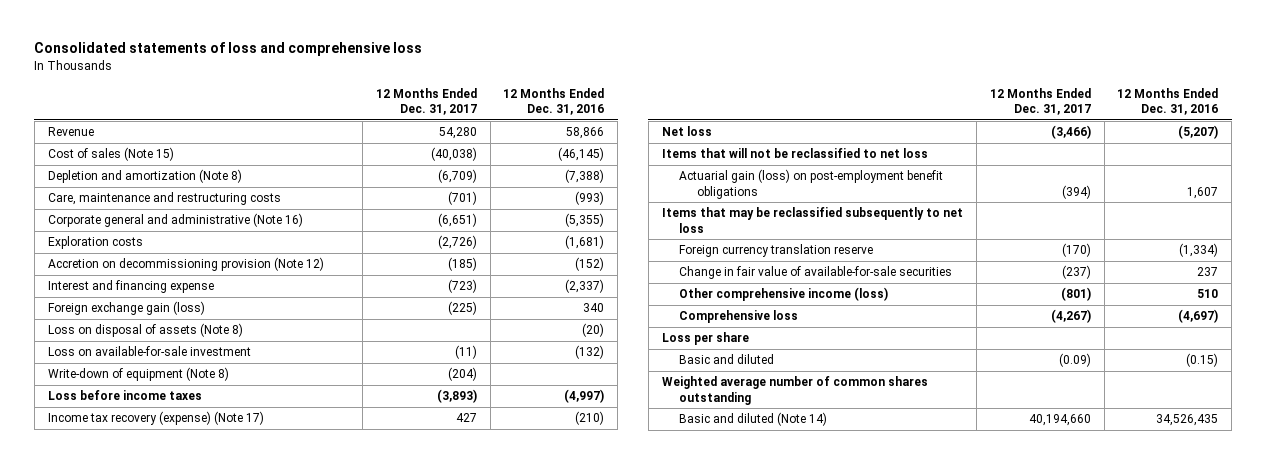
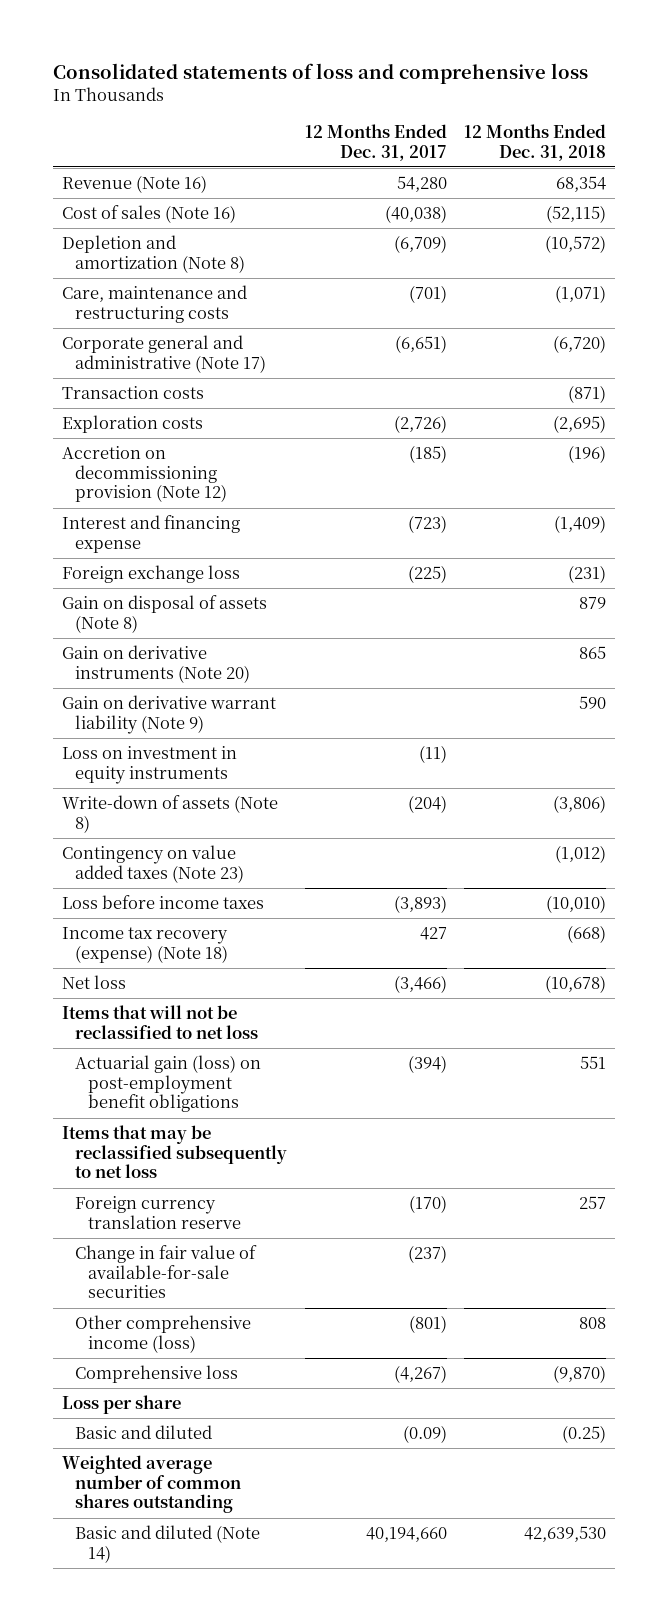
- | 12 Months Ended Dec. 31, 2017 | 12 Months Ended Dec. 31, 2016
+ | 12 Months Ended Dec. 31, 2017 | 12 Months Ended Dec. 31, 2018
- Revenue | 54,280 | 58,866
- Cost of sales (Note 15) | (40,038) | (46,145)
+ Revenue (Note 16) | 54,280 | 68,354
+ Cost of sales (Note 16) | (40,038) | (52,115)
- Corporate general and administrative (Note 16) | (6,651) | (5,355)
+ Corporate general and administrative (Note 17) | (6,651) | (6,720)
+ Transaction costs | | (871)
- Foreign exchange gain (loss) | (225) | 340
- Loss on disposal of assets (Note 8) | | (20)
- Loss on available-for-sale investment | (11) | (132)
- Write-down of equipment (Note 8) | (204) |
+ Foreign exchange loss | (225) | (231)
+ Gain on disposal of assets (Note 8) | | 879
+ Gain on derivative instruments (Note 20) | | 865
+ Gain on derivative warrant liability (Note 9) | | 590
+ Loss on investment in equity instruments | (11) |
+ Write-down of assets (Note 8) | (204) | (3,806)
+ Contingency on value added taxes (Note 23) | | (1,012)
- Income tax recovery (expense) (Note 17) | 427 | (210)
+ Income tax recovery (expense) (Note 18) | 427 | (668)

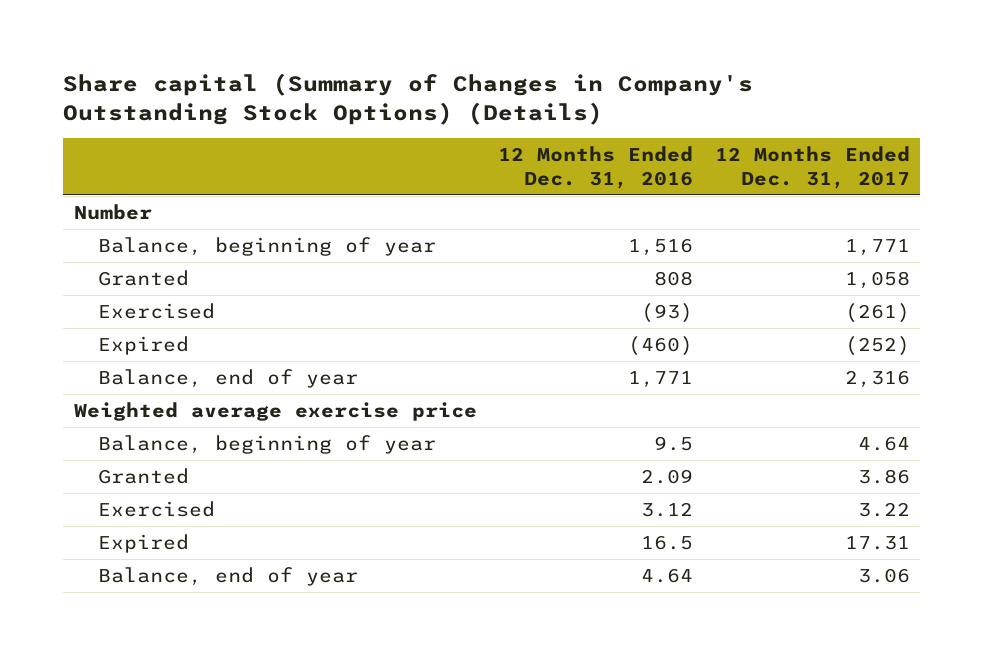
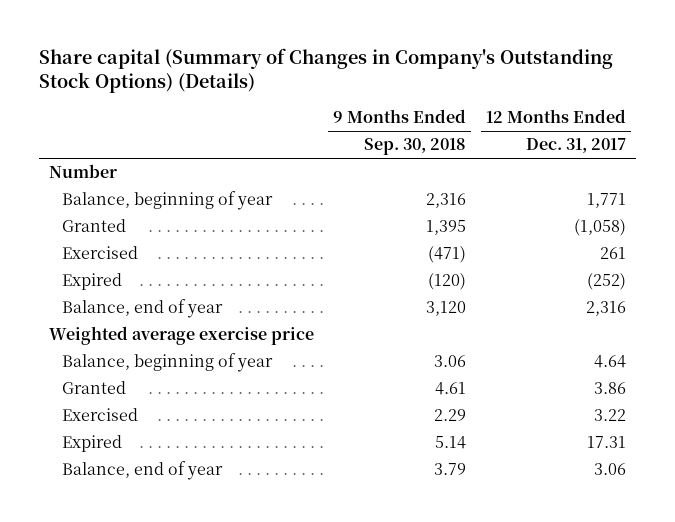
- | 12 Months Ended Dec. 31, 2016 | 12 Months Ended Dec. 31, 2017
+ | 9 Months Ended Sep. 30, 2018 | 12 Months Ended Dec. 31, 2017
- Granted | 808 | 1,058
- Exercised | (93) | (261)
+ Granted | 1,395 | (1,058)
+ Exercised | (471) | 261

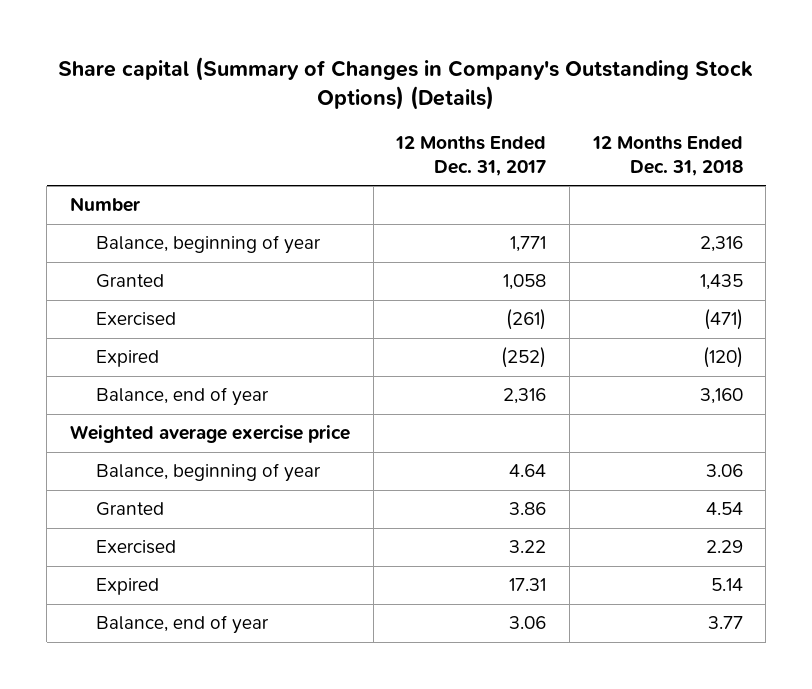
- | 9 Months Ended Sep. 30, 2018 | 12 Months Ended Dec. 31, 2017
+ | 12 Months Ended Dec. 31, 2017 | 12 Months Ended Dec. 31, 2018
- Granted | 1,395 | (1,058)
- Exercised | (471) | 261
+ Granted | 1,058 | 1,435
+ Exercised | (261) | (471)

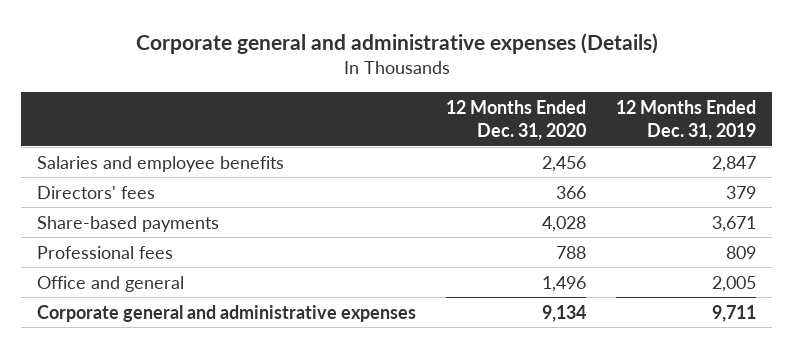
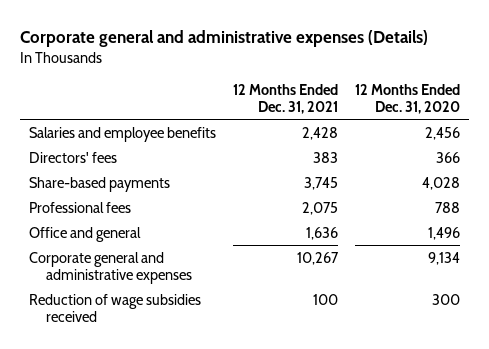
- | 12 Months Ended Dec. 31, 2020 | 12 Months Ended Dec. 31, 2019
+ | 12 Months Ended Dec. 31, 2021 | 12 Months Ended Dec. 31, 2020
+ Reduction of wage subsidies received | 100 | 300

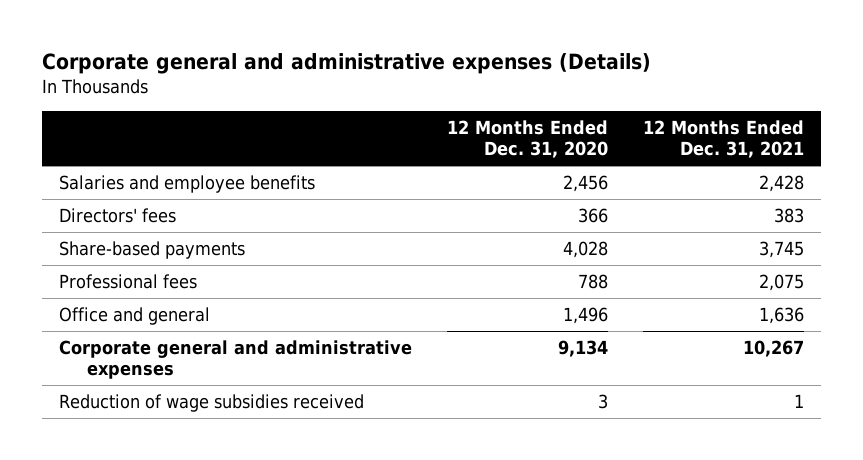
- | 12 Months Ended Dec. 31, 2021 | 12 Months Ended Dec. 31, 2020
+ | 12 Months Ended Dec. 31, 2020 | 12 Months Ended Dec. 31, 2021
- Reduction of wage subsidies received | 100 | 300
+ Reduction of wage subsidies received | 3 | 1

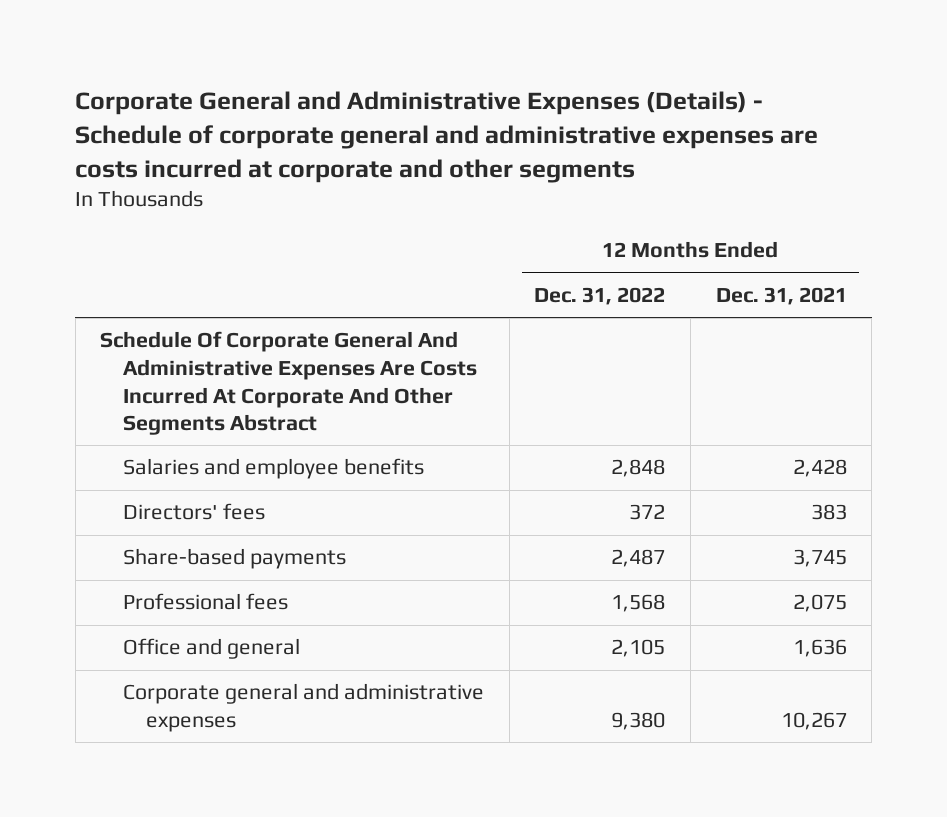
- Corporate general and administrative expenses (Details)
+ Corporate General and Administrative Expenses (Details) - Schedule of corporate general and administrative expenses are costs incurred at corporate and other segments
- | 12 Months Ended Dec. 31, 2020 | 12 Months Ended Dec. 31, 2021
+ | 12 Months Ended Dec. 31, 2022 | 12 Months Ended Dec. 31, 2021
+ Schedule Of Corporate General And Administrative Expenses Are Costs Incurred At Corporate And Other Segments Abstract
- Reduction of wage subsidies received | 3 | 1

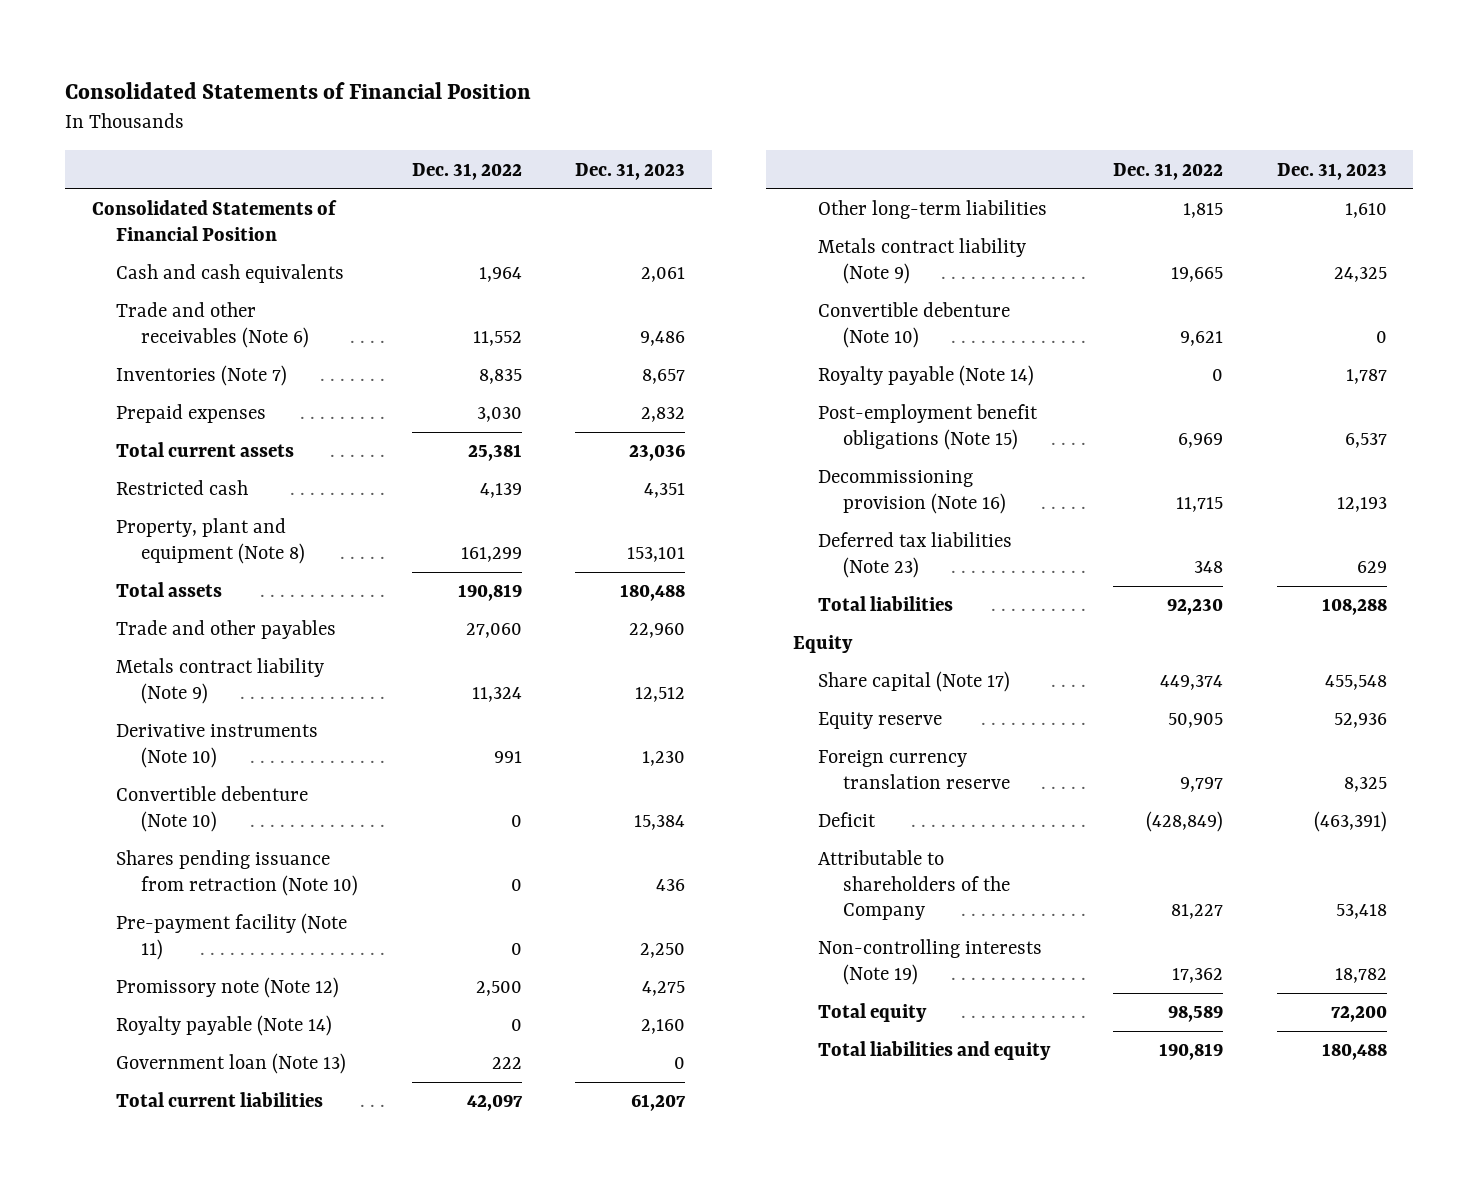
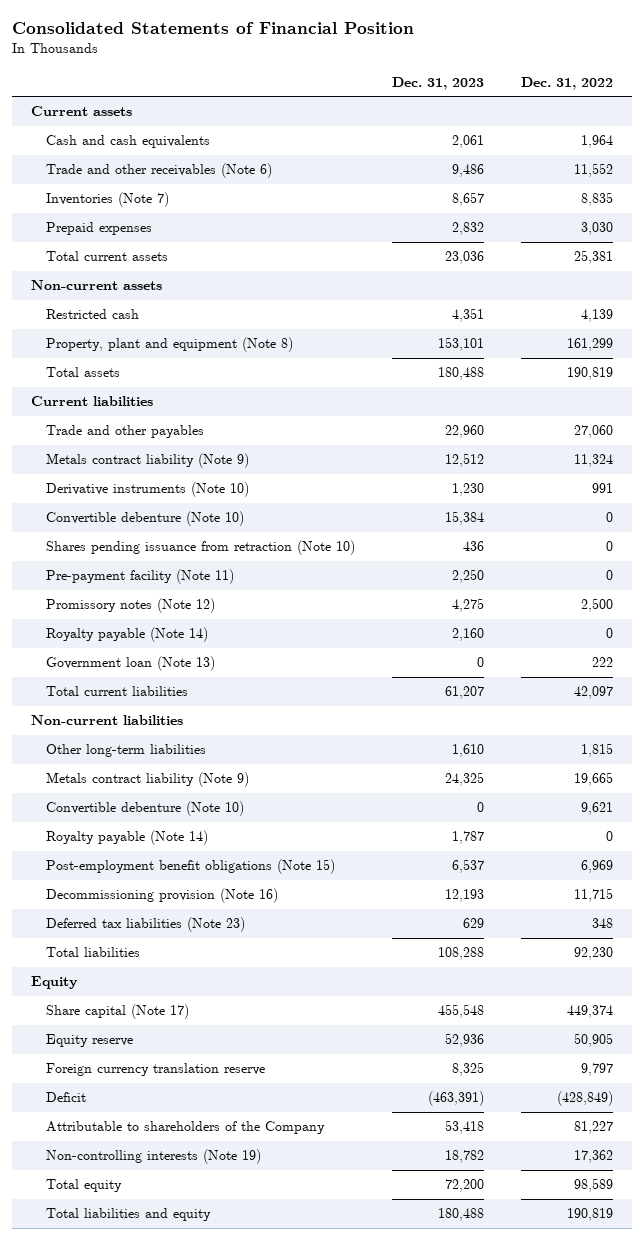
- | Dec. 31, 2022 | Dec. 31, 2023
+ | Dec. 31, 2023 | Dec. 31, 2022
- Consolidated Statements of Financial Position
+ Current assets
+ Non-current assets
+ Current liabilities
- Promissory note (Note 12) | 2,500 | 4,275
+ Promissory notes (Note 12) | 4,275 | 2,500
+ Non-current liabilities

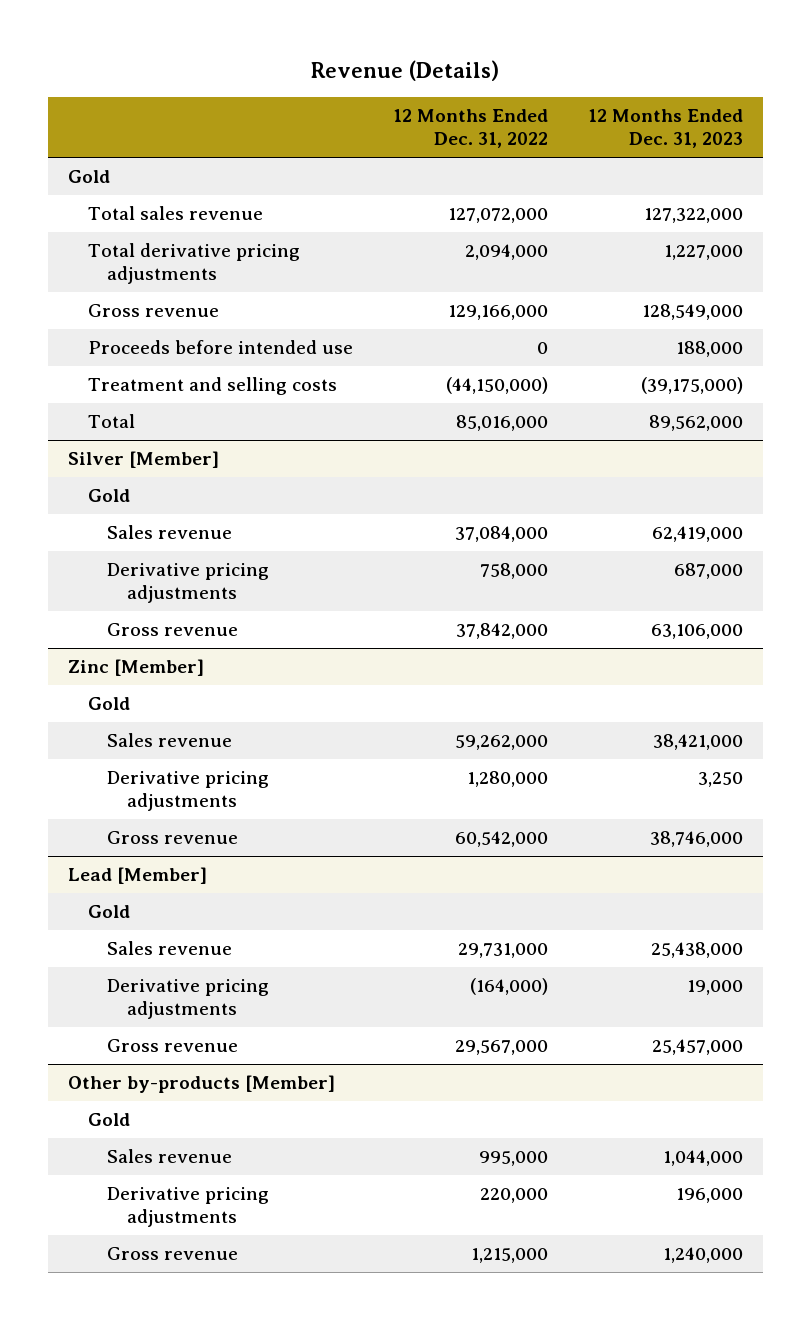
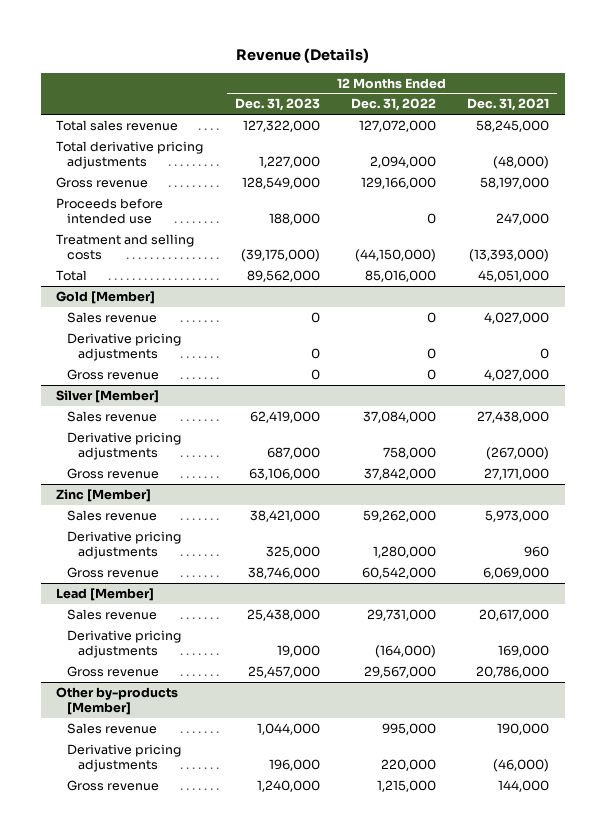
- | 12 Months Ended Dec. 31, 2022 | 12 Months Ended Dec. 31, 2023
+ | 12 Months Ended Dec. 31, 2023 | 12 Months Ended Dec. 31, 2022 | 12 Months Ended Dec. 31, 2021
- Gold
+ Gold [Member]
+ Sales revenue | 0 | 0 | 4,027,000
+ Derivative pricing adjustments | 0 | 0 | 0
+ Gross revenue | 0 | 0 | 4,027,000
@ Silver [Member]
- Gold
@ Zinc [Member]
- Gold
- Derivative pricing adjustments | 1,280,000 | 3,250
+ Derivative pricing adjustments | 325,000 | 1,280,000 | 960
@ Lead [Member]
- Gold
@ Other by-products [Member]
- Gold

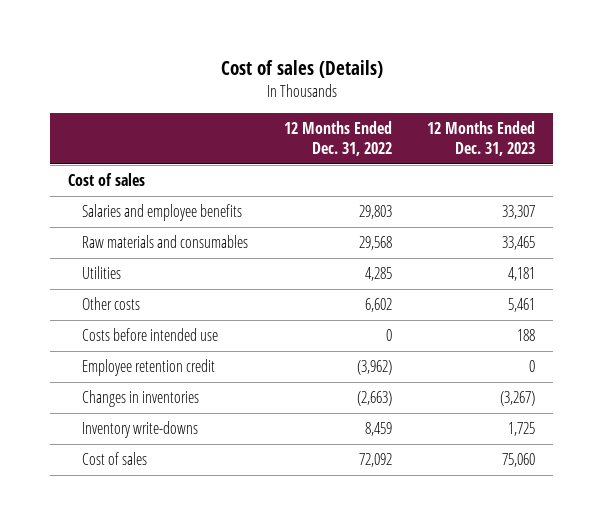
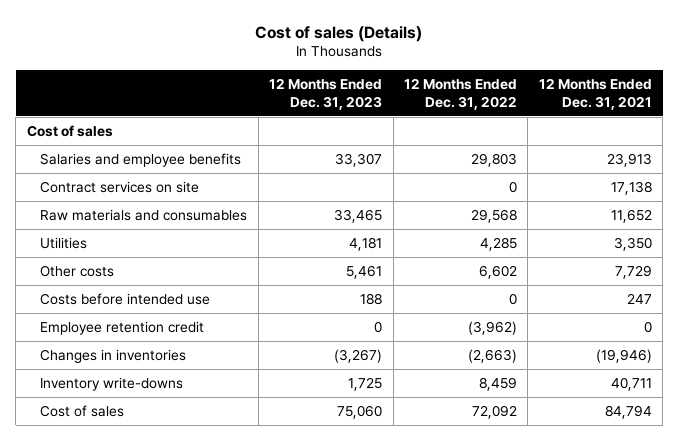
- | 12 Months Ended Dec. 31, 2022 | 12 Months Ended Dec. 31, 2023
+ | 12 Months Ended Dec. 31, 2023 | 12 Months Ended Dec. 31, 2022 | 12 Months Ended Dec. 31, 2021
+ Contract services on site | | 0 | 17,138

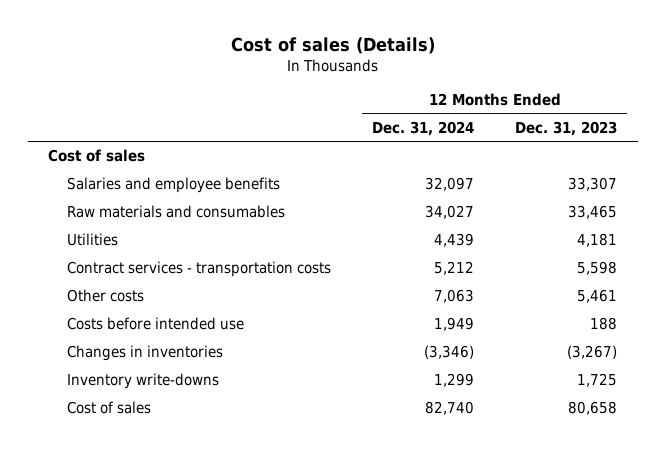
- | 12 Months Ended Dec. 31, 2023 | 12 Months Ended Dec. 31, 2022 | 12 Months Ended Dec. 31, 2021
+ | 12 Months Ended Dec. 31, 2024 | 12 Months Ended Dec. 31, 2023
- Contract services on site | | 0 | 17,138
+ Contract services - transportation costs | 5,212 | 5,598
- Employee retention credit | 0 | (3,962) | 0
- Cost of sales | 75,060 | 72,092 | 84,794
+ Cost of sales | 82,740 | 80,658

